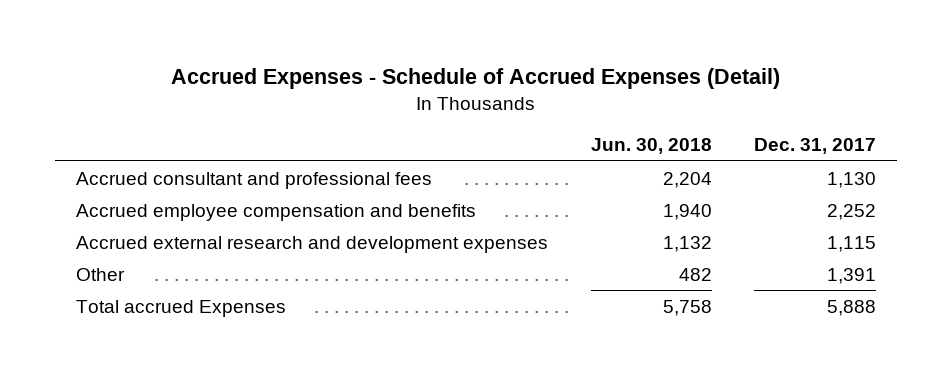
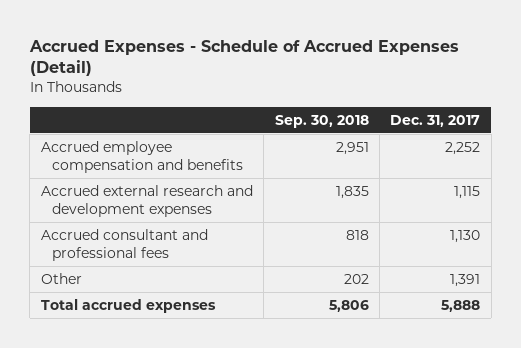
- | Jun. 30, 2018 | Dec. 31, 2017
+ | Sep. 30, 2018 | Dec. 31, 2017
moved down: Accrued consultant and professional fees | 818 | 1,130
- Total accrued Expenses | 5,758 | 5,888
+ Total accrued expenses | 5,806 | 5,888

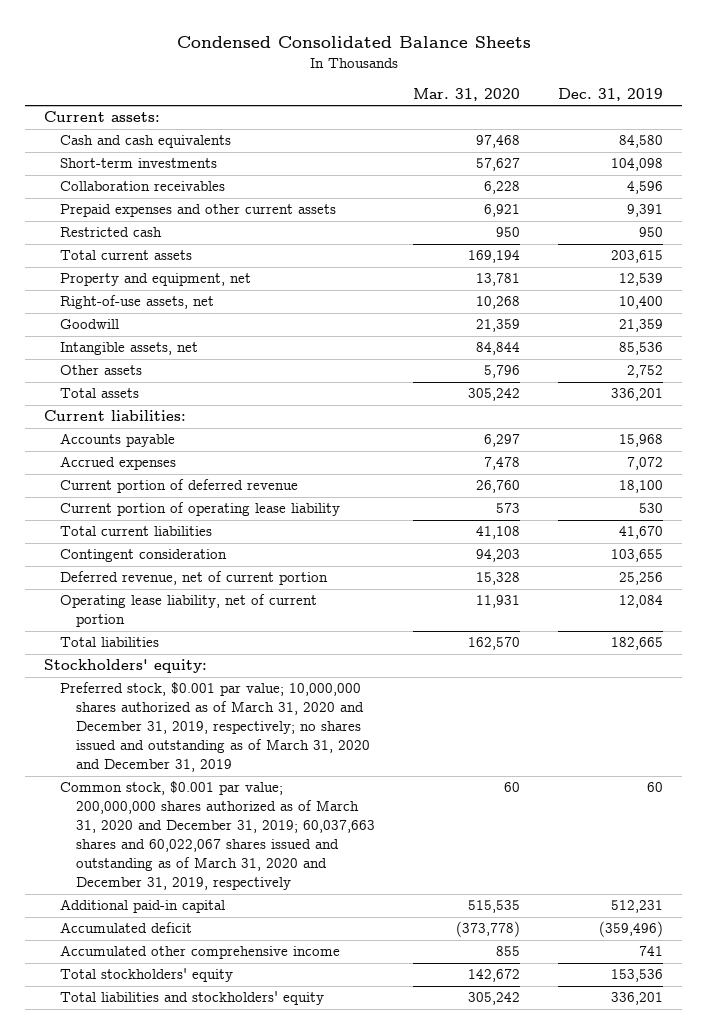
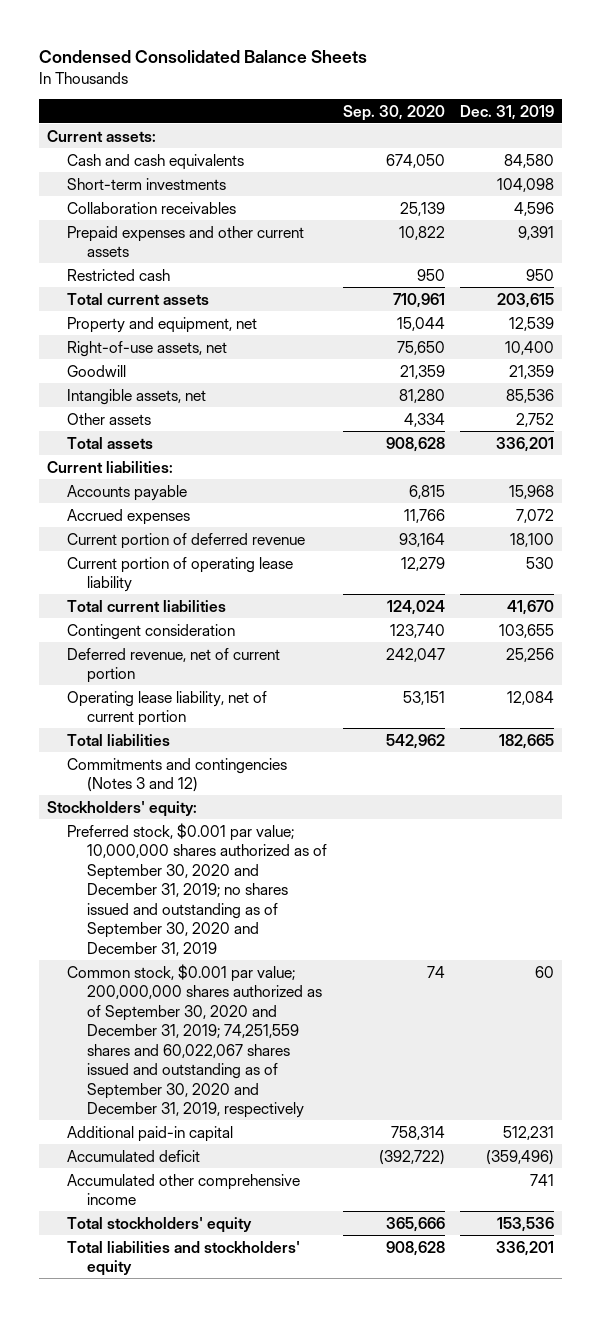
- | Mar. 31, 2020 | Dec. 31, 2019
+ | Sep. 30, 2020 | Dec. 31, 2019
+ Commitments and contingencies (Notes 3 and 12)
- Preferred stock, $0.001 par value; 10,000,000 shares authorized as of March 31, 2020 and December 31, 2019, respectively; no shares issued and outstanding as of March 31, 2020 and December 31, 2019
- Common stock, $0.001 par value; 200,000,000 shares authorized as of March 31, 2020 and December 31, 2019; 60,037,663 shares and 60,022,067 shares issued and outstanding as of March 31, 2020 and December 31, 2019, respectively | 60 | 60
+ Preferred stock, $0.001 par value; 10,000,000 shares authorized as of September 30, 2020 and December 31, 2019; no shares issued and outstanding as of September 30, 2020 and December 31, 2019
+ Common stock, $0.001 par value; 200,000,000 shares authorized as of September 30, 2020 and December 31, 2019; 74,251,559 shares and 60,022,067 shares issued and outstanding as of September 30, 2020 and December 31, 2019, respectively | 74 | 60

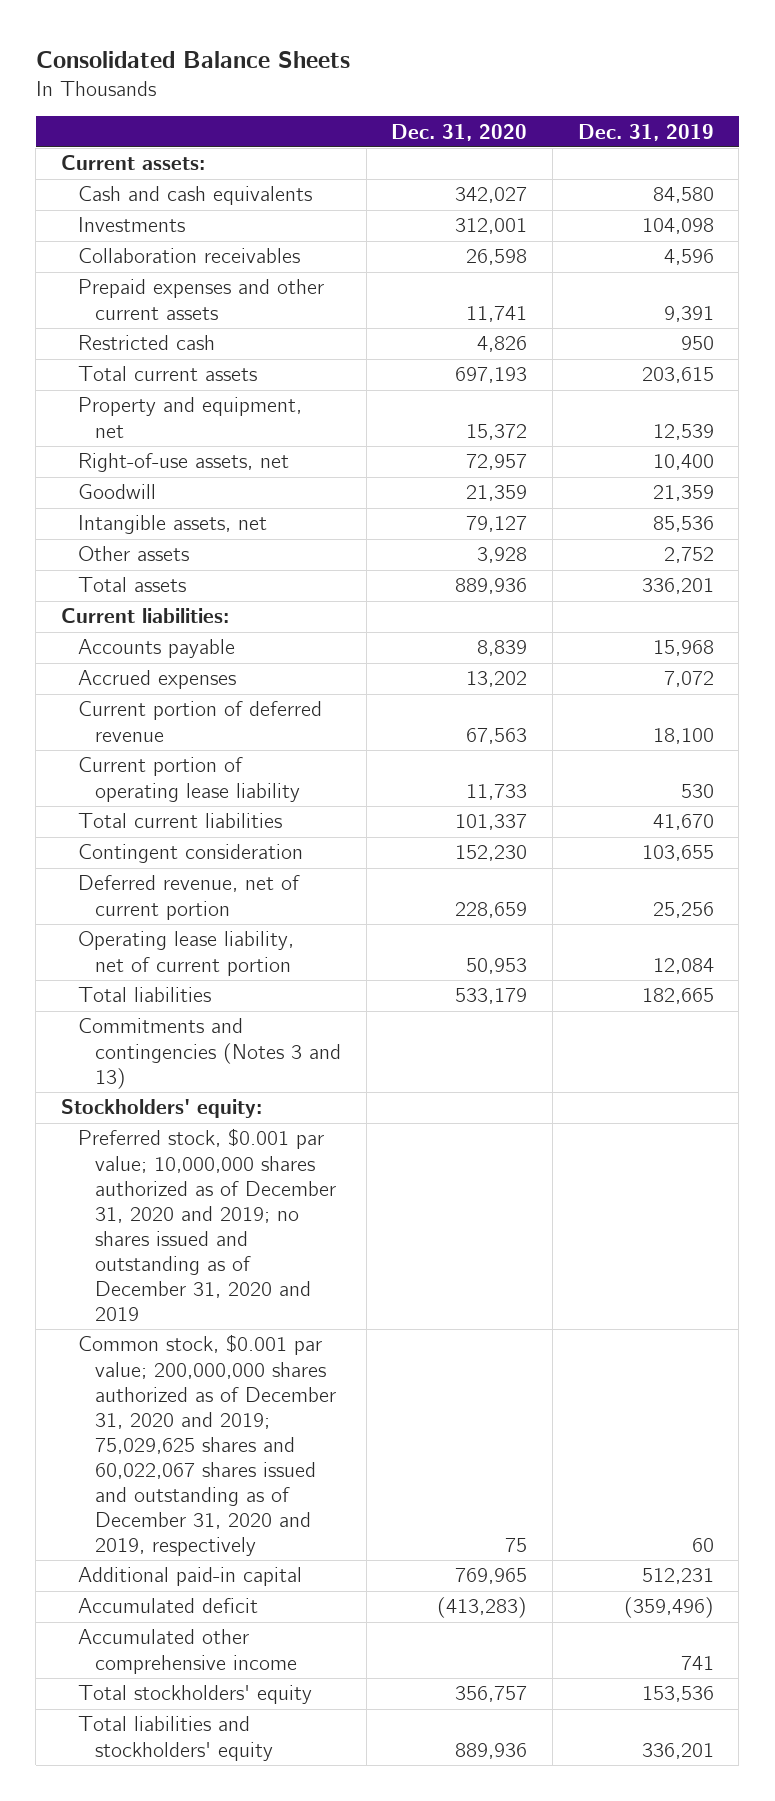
- Condensed Consolidated Balance Sheets
+ Consolidated Balance Sheets
- | Sep. 30, 2020 | Dec. 31, 2019
+ | Dec. 31, 2020 | Dec. 31, 2019
- Short-term investments | | 104,098
+ Investments | 312,001 | 104,098
- Commitments and contingencies (Notes 3 and 12)
+ Commitments and contingencies (Notes 3 and 13)
- Preferred stock, $0.001 par value; 10,000,000 shares authorized as of September 30, 2020 and December 31, 2019; no shares issued and outstanding as of September 30, 2020 and December 31, 2019
- Common stock, $0.001 par value; 200,000,000 shares authorized as of September 30, 2020 and December 31, 2019; 74,251,559 shares and 60,022,067 shares issued and outstanding as of September 30, 2020 and December 31, 2019, respectively | 74 | 60
+ Preferred stock, $0.001 par value; 10,000,000 shares authorized as of December 31, 2020 and 2019; no shares issued and outstanding as of December 31, 2020 and 2019
+ Common stock, $0.001 par value; 200,000,000 shares authorized as of December 31, 2020 and 2019; 75,029,625 shares and 60,022,067 shares issued and outstanding as of December 31, 2020 and 2019, respectively | 75 | 60

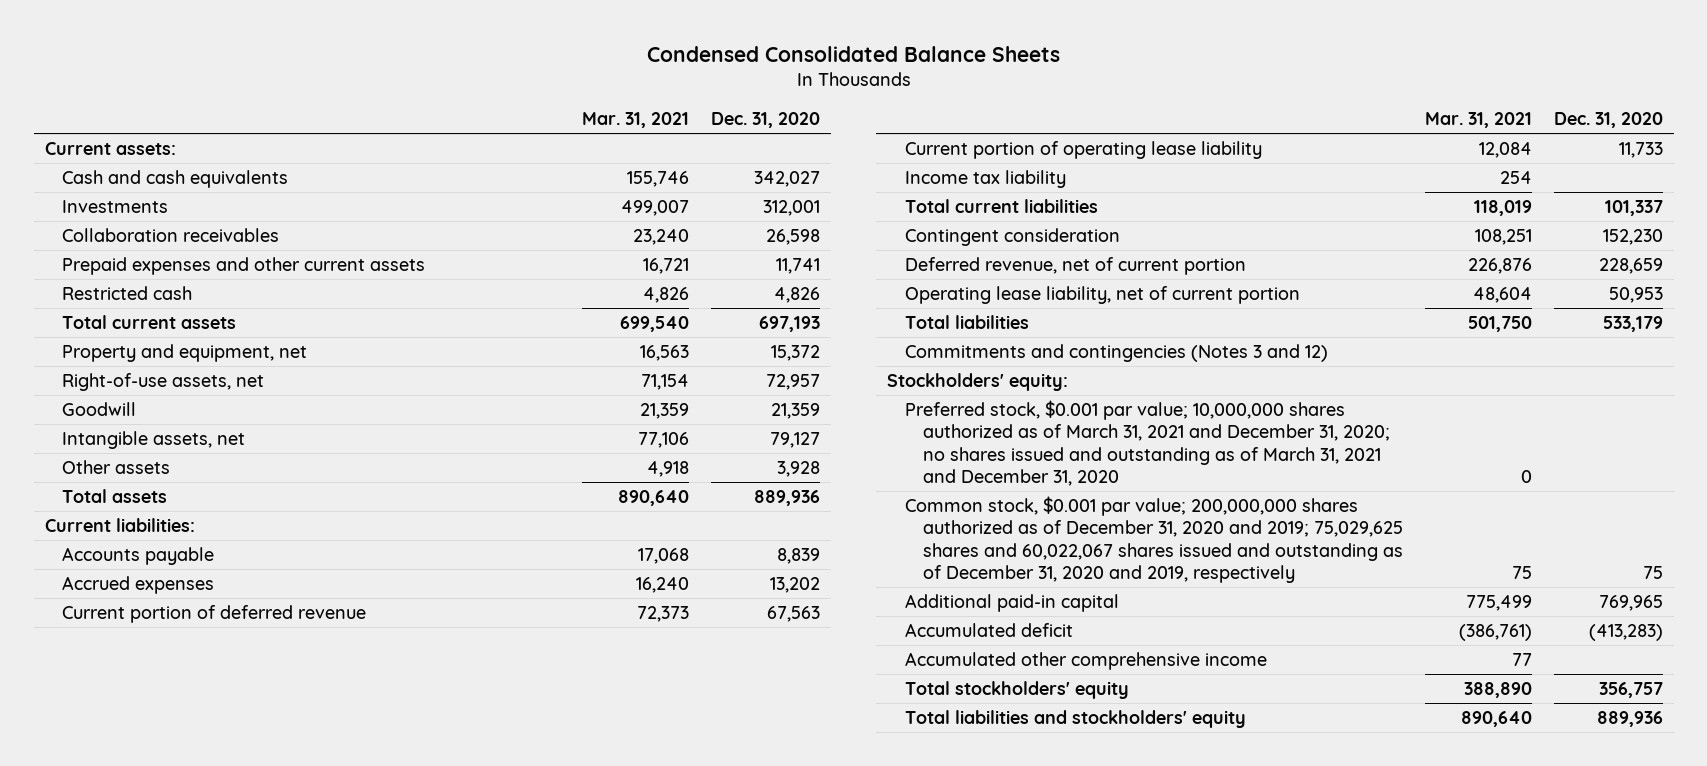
- Consolidated Balance Sheets
+ Condensed Consolidated Balance Sheets
- | Dec. 31, 2020 | Dec. 31, 2019
+ | Mar. 31, 2021 | Dec. 31, 2020
+ Income tax liability | 254 |
- Commitments and contingencies (Notes 3 and 13)
+ Commitments and contingencies (Notes 3 and 12)
- Preferred stock, $0.001 par value; 10,000,000 shares authorized as of December 31, 2020 and 2019; no shares issued and outstanding as of December 31, 2020 and 2019
+ Preferred stock, $0.001 par value; 10,000,000 shares authorized as of March 31, 2021 and December 31, 2020; no shares issued and outstanding as of March 31, 2021 and December 31, 2020 | 0 |

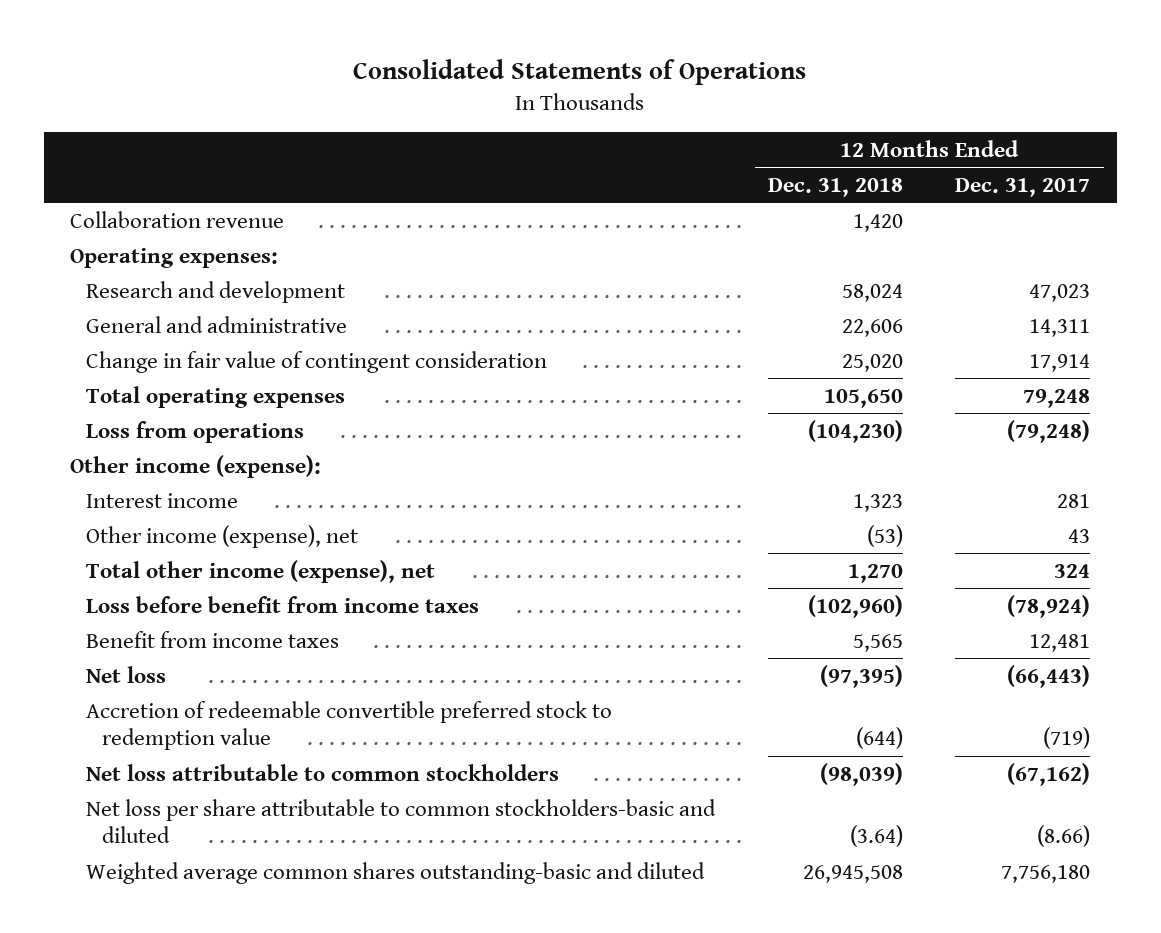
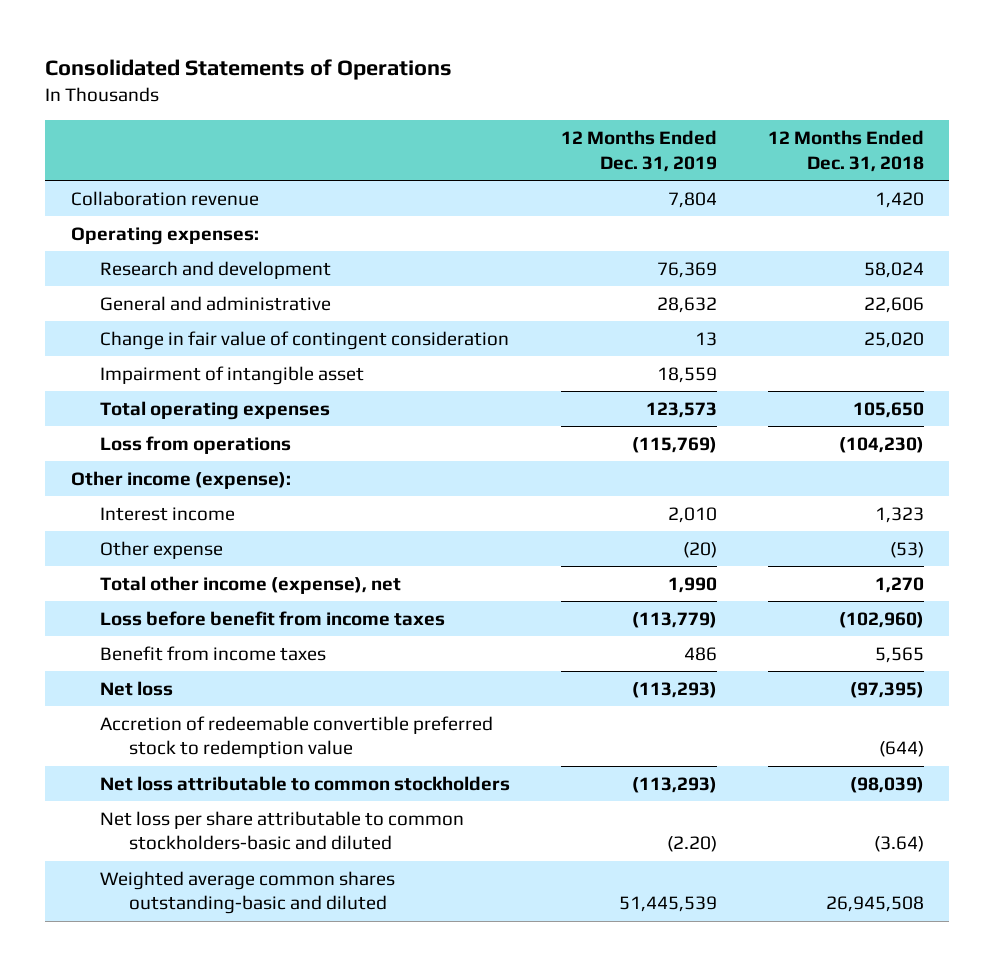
- | 12 Months Ended Dec. 31, 2018 | 12 Months Ended Dec. 31, 2017
+ | 12 Months Ended Dec. 31, 2019 | 12 Months Ended Dec. 31, 2018
+ Impairment of intangible asset | 18,559 |
- Other income (expense), net | (53) | 43
+ Other expense | (20) | (53)

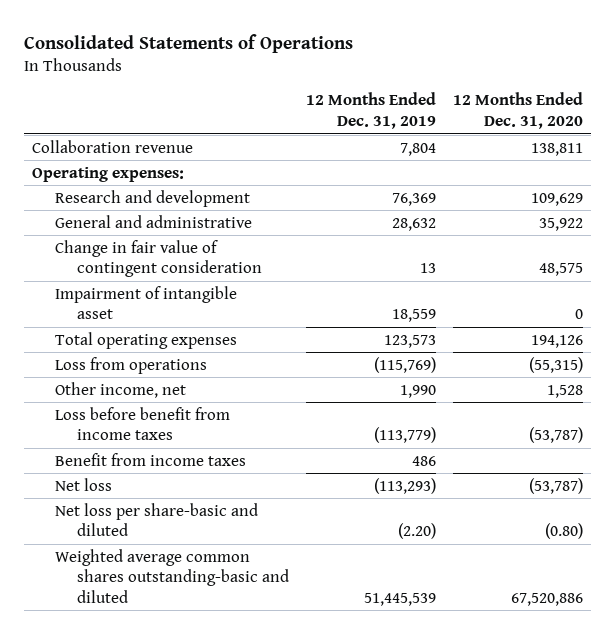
- | 12 Months Ended Dec. 31, 2019 | 12 Months Ended Dec. 31, 2018
+ | 12 Months Ended Dec. 31, 2019 | 12 Months Ended Dec. 31, 2020
- Other income (expense):
- Interest income | 2,010 | 1,323
- Other expense | (20) | (53)
- Total other income (expense), net | 1,990 | 1,270
+ Other income, net | 1,990 | 1,528
- Accretion of redeemable convertible preferred stock to redemption value | | (644)
- Net loss attributable to common stockholders | (113,293) | (98,039)
- Net loss per share attributable to common stockholders-basic and diluted | (2.20) | (3.64)
+ Net loss per share-basic and diluted | (2.20) | (0.80)

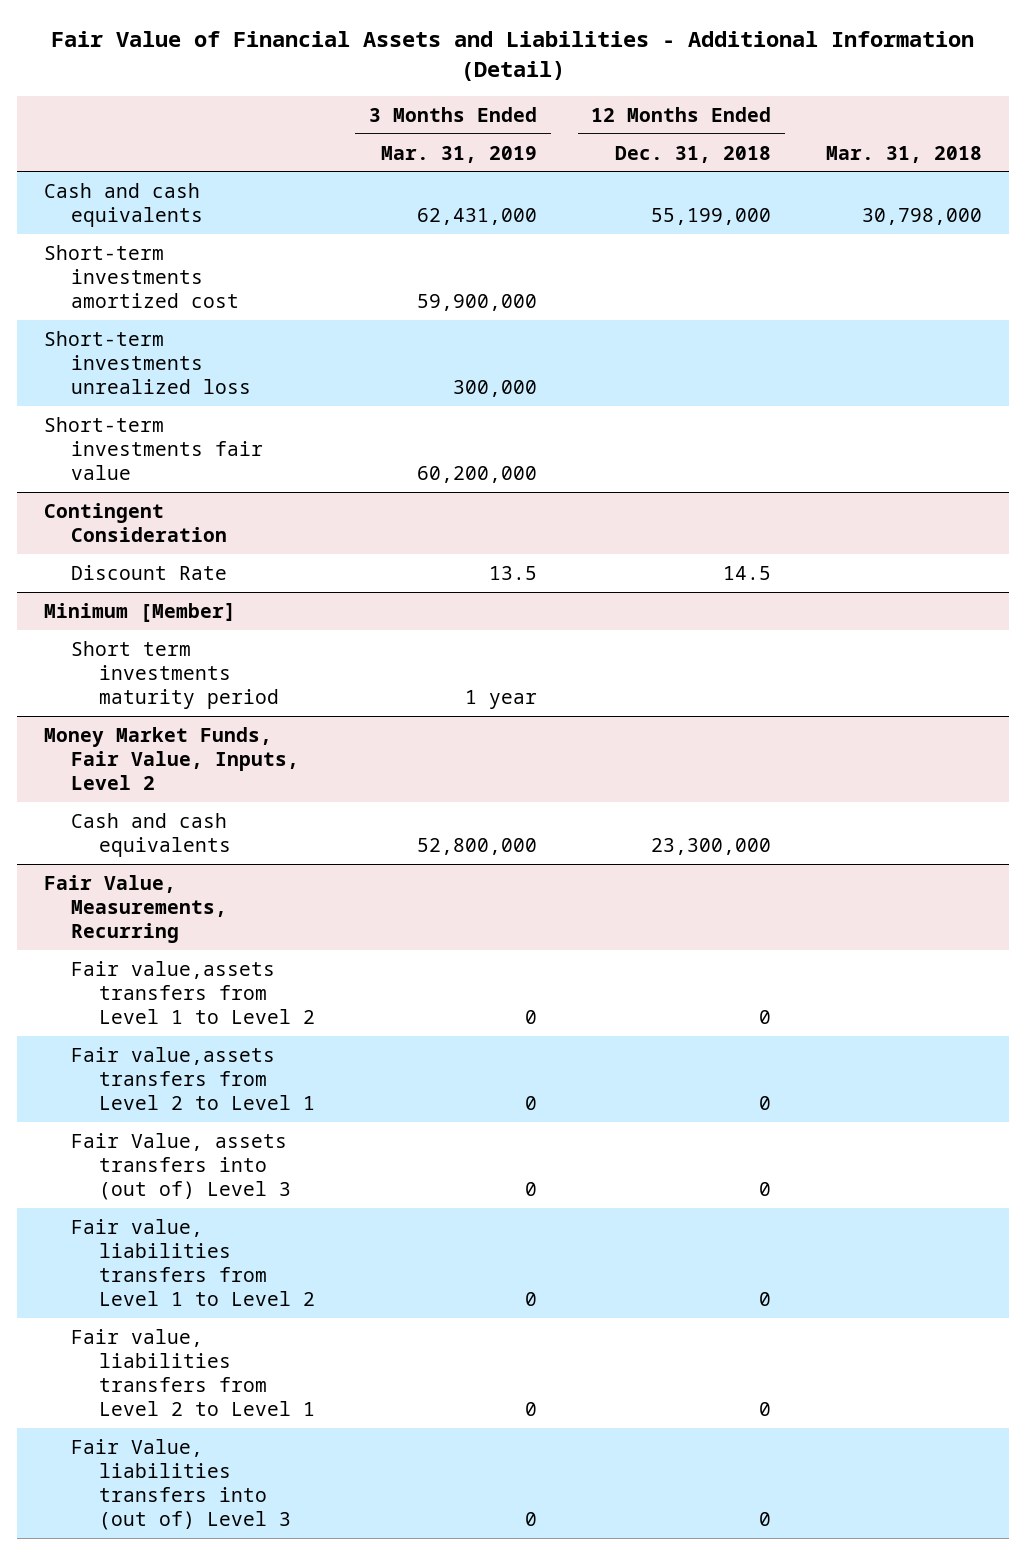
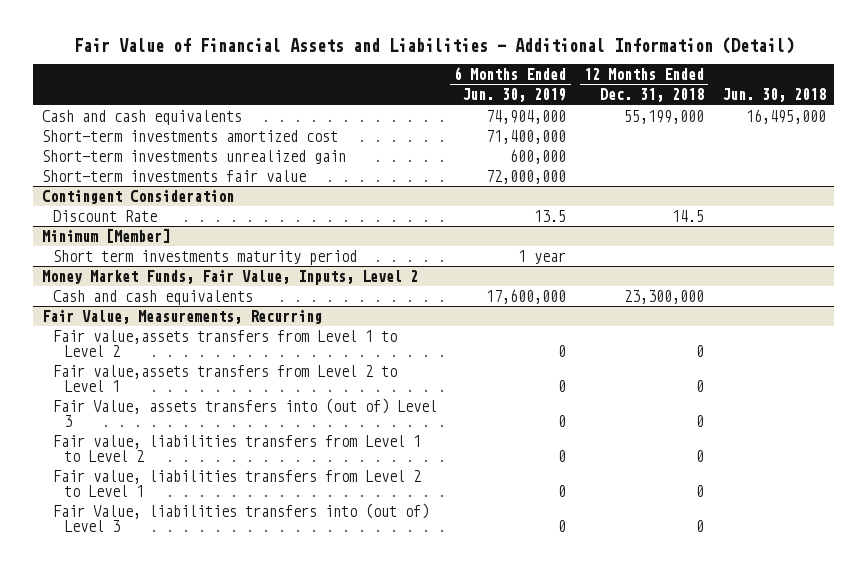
- | 3 Months Ended Mar. 31, 2019 | 12 Months Ended Dec. 31, 2018 | Mar. 31, 2018
+ | 6 Months Ended Jun. 30, 2019 | 12 Months Ended Dec. 31, 2018 | Jun. 30, 2018
- Short-term investments unrealized loss | 300,000 | |
+ Short-term investments unrealized gain | 600,000 | |

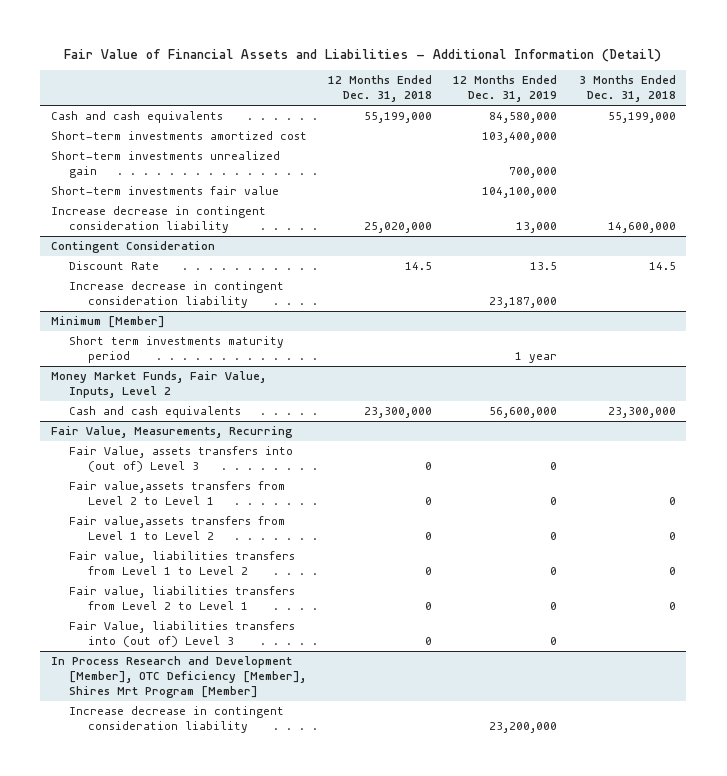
- | 6 Months Ended Jun. 30, 2019 | 12 Months Ended Dec. 31, 2018 | Jun. 30, 2018
+ | 12 Months Ended Dec. 31, 2018 | 12 Months Ended Dec. 31, 2019 | 3 Months Ended Dec. 31, 2018
+ Increase decrease in contingent consideration liability | 25,020,000 | 13,000 | 14,600,000
@ Contingent Consideration
+ Increase decrease in contingent consideration liability | | 23,187,000 |
@ Fair Value, Measurements, Recurring
moved down: Fair value,assets transfers from Level 2 to Level 1 | 0 | 0 | 0
moved down: Fair value,assets transfers from Level 1 to Level 2 | 0 | 0 | 0
+ In Process Research and Development [Member], OTC Deficiency [Member], Shires Mrt Program [Member]
+ Increase decrease in contingent consideration liability | | 23,200,000 |

